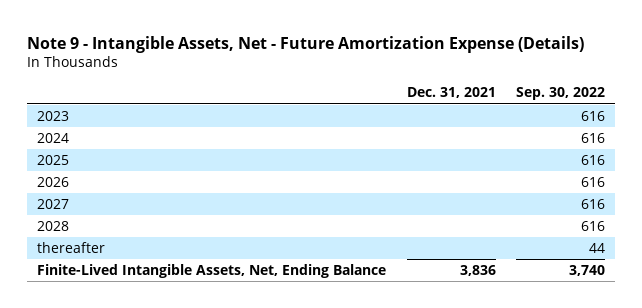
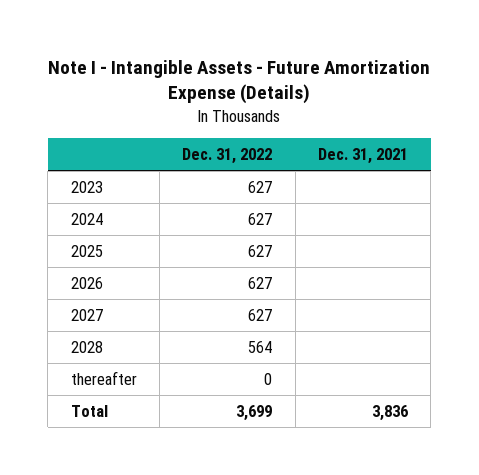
- Note 9 - Intangible Assets, Net - Future Amortization Expense (Details)
+ Note I - Intangible Assets - Future Amortization Expense (Details)
- | Dec. 31, 2021 | Sep. 30, 2022
+ | Dec. 31, 2022 | Dec. 31, 2021
- Finite-Lived Intangible Assets, Net, Ending Balance | 3,836 | 3,740
+ Total | 3,699 | 3,836

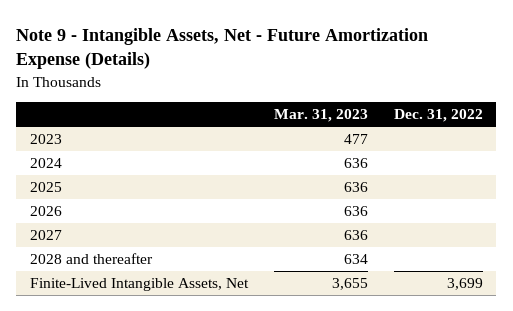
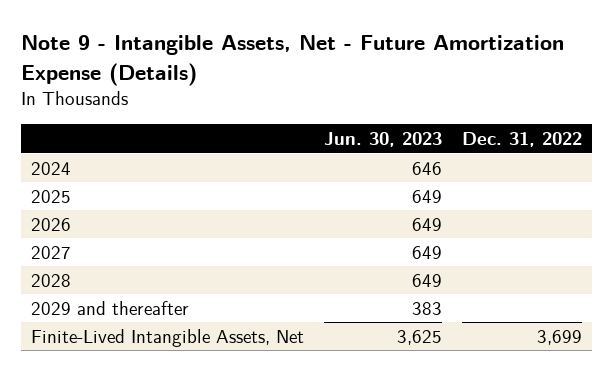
- | Mar. 31, 2023 | Dec. 31, 2022
+ | Jun. 30, 2023 | Dec. 31, 2022
- 2023 | 477 |
- 2028 and thereafter | 634 |
+ 2028 | 649 |
+ 2029 and thereafter | 383 |

